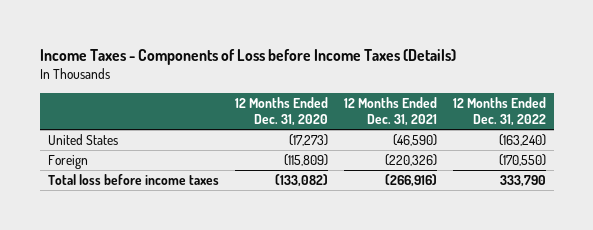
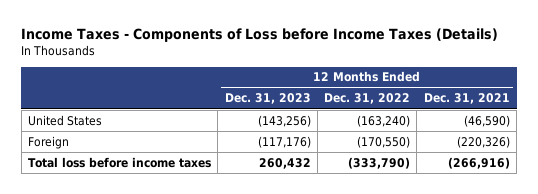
- | 12 Months Ended Dec. 31, 2020 | 12 Months Ended Dec. 31, 2021 | 12 Months Ended Dec. 31, 2022
+ | 12 Months Ended Dec. 31, 2023 | 12 Months Ended Dec. 31, 2022 | 12 Months Ended Dec. 31, 2021
- Total loss before income taxes | (133,082) | (266,916) | 333,790
+ Total loss before income taxes | 260,432 | (333,790) | (266,916)

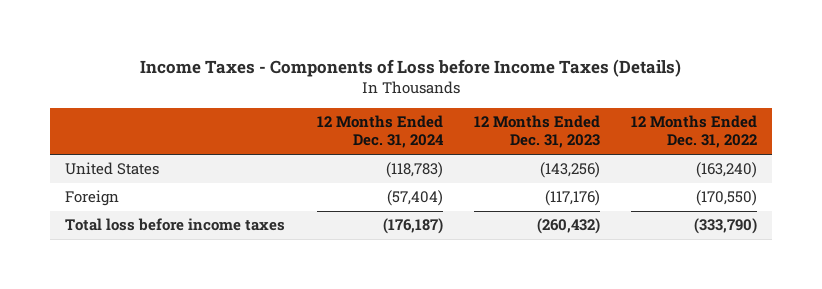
- | 12 Months Ended Dec. 31, 2023 | 12 Months Ended Dec. 31, 2022 | 12 Months Ended Dec. 31, 2021
+ | 12 Months Ended Dec. 31, 2024 | 12 Months Ended Dec. 31, 2023 | 12 Months Ended Dec. 31, 2022
- Total loss before income taxes | 260,432 | (333,790) | (266,916)
+ Total loss before income taxes | (176,187) | (260,432) | (333,790)

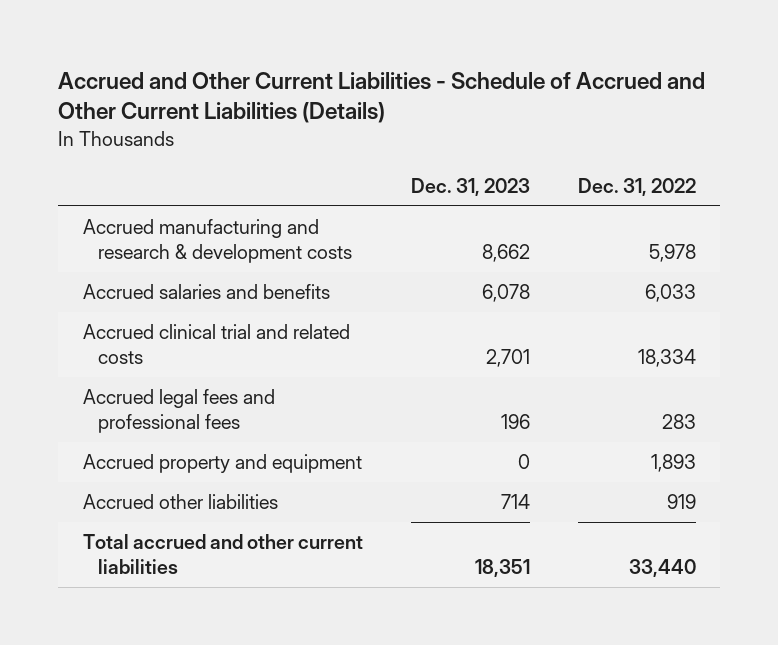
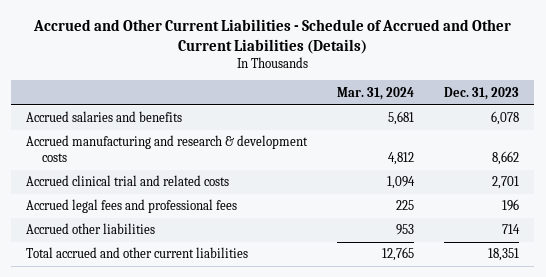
- | Dec. 31, 2023 | Dec. 31, 2022
+ | Mar. 31, 2024 | Dec. 31, 2023
moved down: Accrued manufacturing and research & development costs | 4,812 | 8,662
- Accrued property and equipment | 0 | 1,893

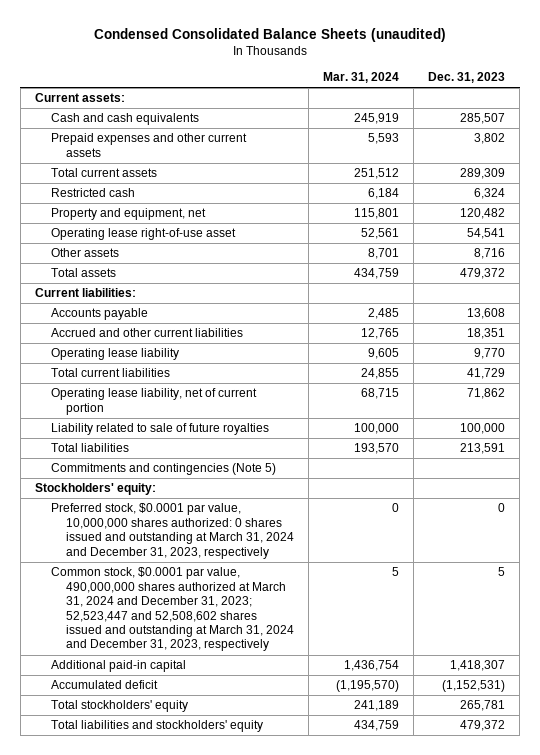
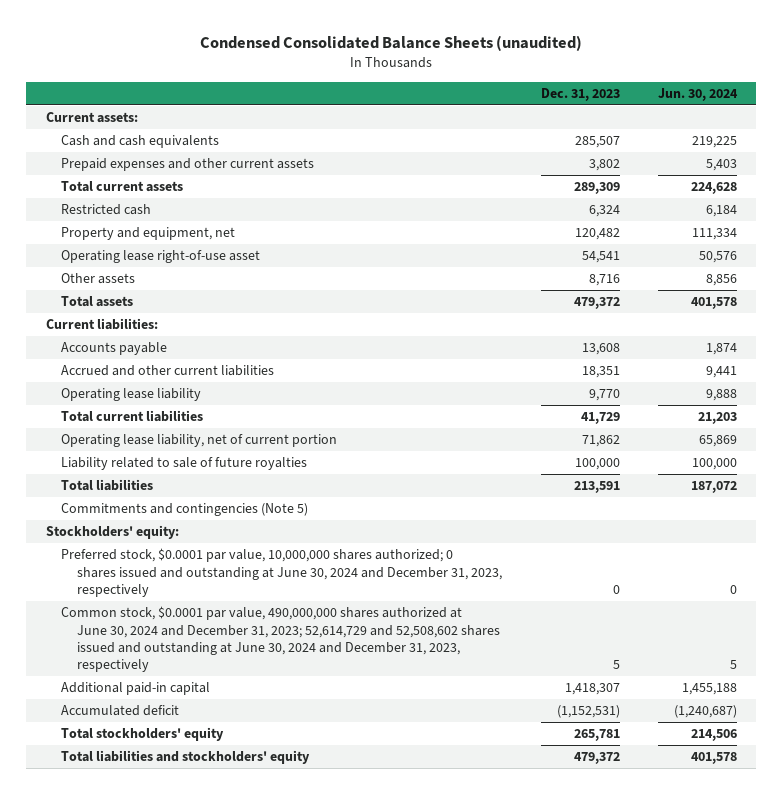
- | Mar. 31, 2024 | Dec. 31, 2023
+ | Dec. 31, 2023 | Jun. 30, 2024
- Preferred stock, $0.0001 par value, 10,000,000 shares authorized: 0 shares issued and outstanding at March 31, 2024 and December 31, 2023, respectively | 0 | 0
- Common stock, $0.0001 par value, 490,000,000 shares authorized at March 31, 2024 and December 31, 2023; 52,523,447 and 52,508,602 shares issued and outstanding at March 31, 2024 and December 31, 2023, respectively | 5 | 5
+ Preferred stock, $0.0001 par value, 10,000,000 shares authorized; 0 shares issued and outstanding at June 30, 2024 and December 31, 2023, respectively | 0 | 0
+ Common stock, $0.0001 par value, 490,000,000 shares authorized at June 30, 2024 and December 31, 2023; 52,614,729 and 52,508,602 shares issued and outstanding at June 30, 2024 and December 31, 2023, respectively | 5 | 5

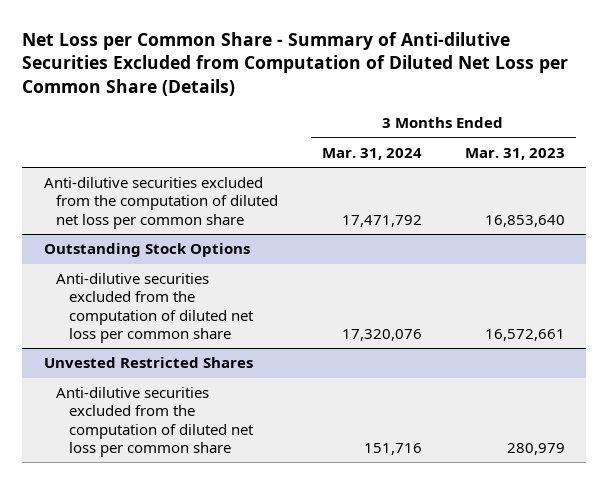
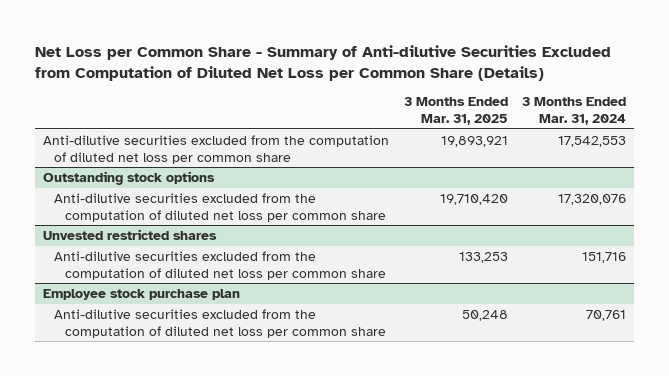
- | 3 Months Ended Mar. 31, 2024 | 3 Months Ended Mar. 31, 2023
+ | 3 Months Ended Mar. 31, 2025 | 3 Months Ended Mar. 31, 2024
- Anti-dilutive securities excluded from the computation of diluted net loss per common share | 17,471,792 | 16,853,640
- Outstanding Stock Options
+ Anti-dilutive securities excluded from the computation of diluted net loss per common share | 19,893,921 | 17,542,553
+ Outstanding stock options
- Unvested Restricted Shares
+ Unvested restricted shares
+ Employee stock purchase plan
+ Anti-dilutive securities excluded from the computation of diluted net loss per common share | 50,248 | 70,761

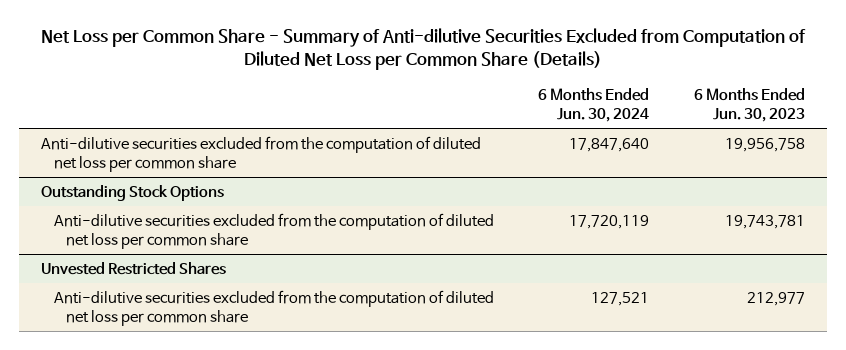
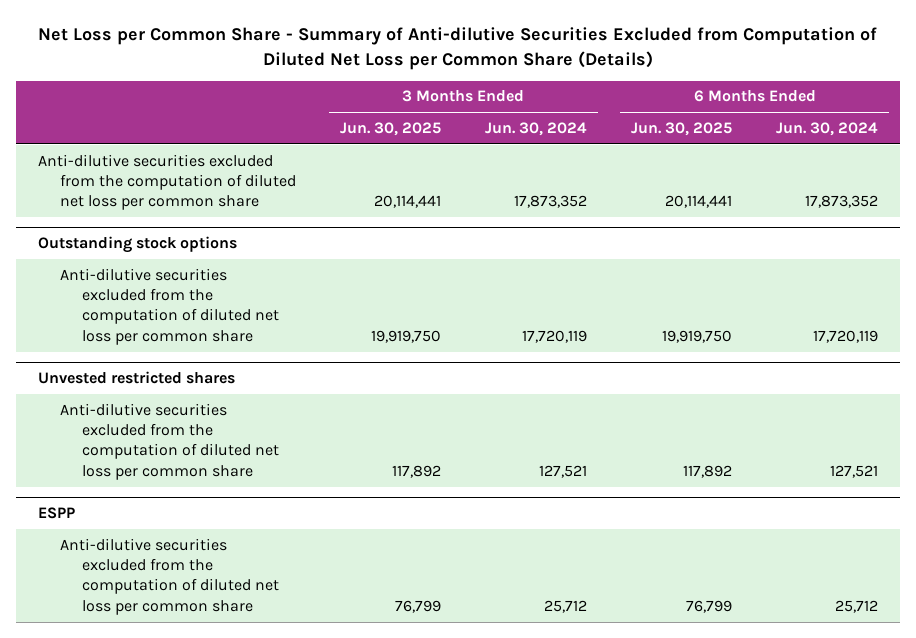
- | 6 Months Ended Jun. 30, 2024 | 6 Months Ended Jun. 30, 2023
+ | 3 Months Ended Jun. 30, 2025 | 3 Months Ended Jun. 30, 2024 | 6 Months Ended Jun. 30, 2025 | 6 Months Ended Jun. 30, 2024
- Anti-dilutive securities excluded from the computation of diluted net loss per common share | 17,847,640 | 19,956,758
- Outstanding Stock Options
+ Anti-dilutive securities excluded from the computation of diluted net loss per common share | 20,114,441 | 17,873,352 | 20,114,441 | 17,873,352
+ Outstanding stock options
- Unvested Restricted Shares
+ Unvested restricted shares
+ ESPP
+ Anti-dilutive securities excluded from the computation of diluted net loss per common share | 76,799 | 25,712 | 76,799 | 25,712

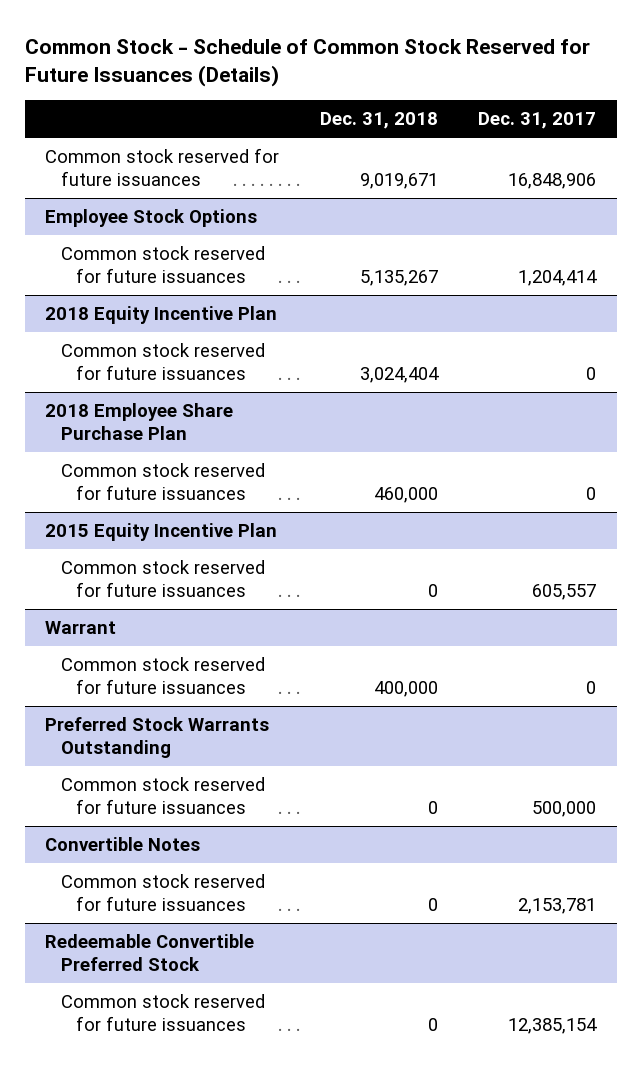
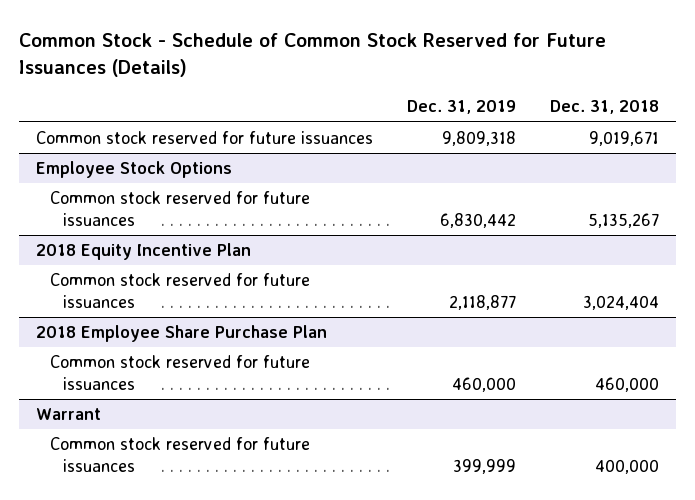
- | Dec. 31, 2018 | Dec. 31, 2017
+ | Dec. 31, 2019 | Dec. 31, 2018
- 2015 Equity Incentive Plan
- Common stock reserved for future issuances | 0 | 605,557
- Preferred Stock Warrants Outstanding
- Common stock reserved for future issuances | 0 | 500,000
- Convertible Notes
- Common stock reserved for future issuances | 0 | 2,153,781
- Redeemable Convertible Preferred Stock
- Common stock reserved for future issuances | 0 | 12,385,154

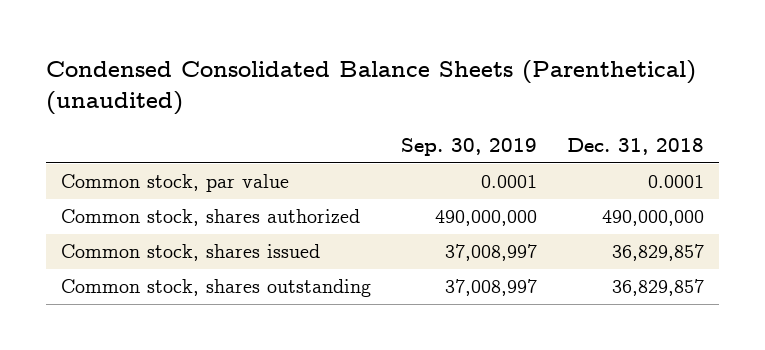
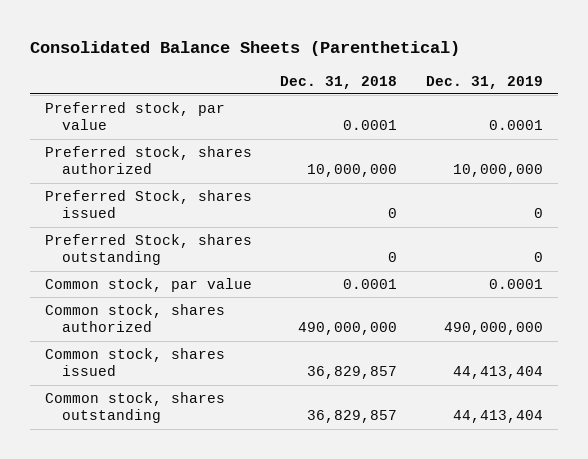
- Condensed Consolidated Balance Sheets (Parenthetical) (unaudited)
+ Consolidated Balance Sheets (Parenthetical)
- | Sep. 30, 2019 | Dec. 31, 2018
+ | Dec. 31, 2018 | Dec. 31, 2019
+ Preferred stock, par value | 0.0001 | 0.0001
+ Preferred stock, shares authorized | 10,000,000 | 10,000,000
+ Preferred Stock, shares issued | 0 | 0
+ Preferred Stock, shares outstanding | 0 | 0

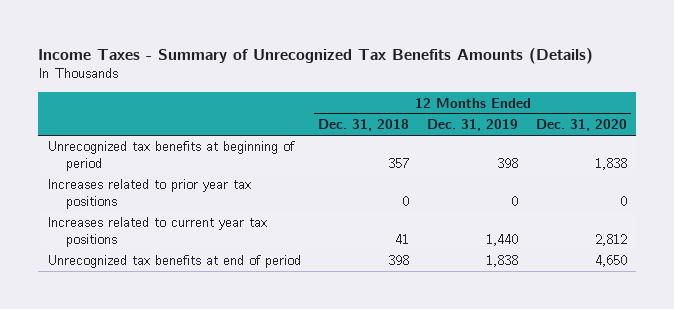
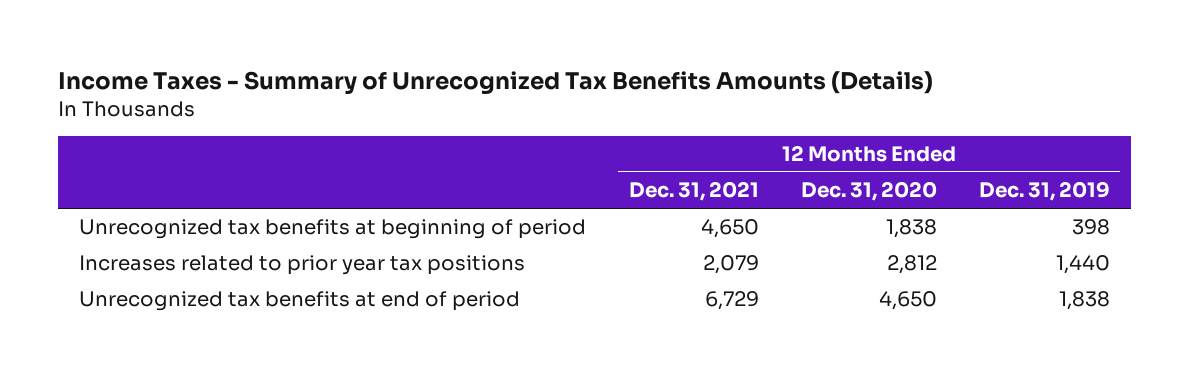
- | 12 Months Ended Dec. 31, 2018 | 12 Months Ended Dec. 31, 2019 | 12 Months Ended Dec. 31, 2020
+ | 12 Months Ended Dec. 31, 2021 | 12 Months Ended Dec. 31, 2020 | 12 Months Ended Dec. 31, 2019
- Increases related to prior year tax positions | 0 | 0 | 0
- Increases related to current year tax positions | 41 | 1,440 | 2,812
+ Increases related to prior year tax positions | 2,079 | 2,812 | 1,440

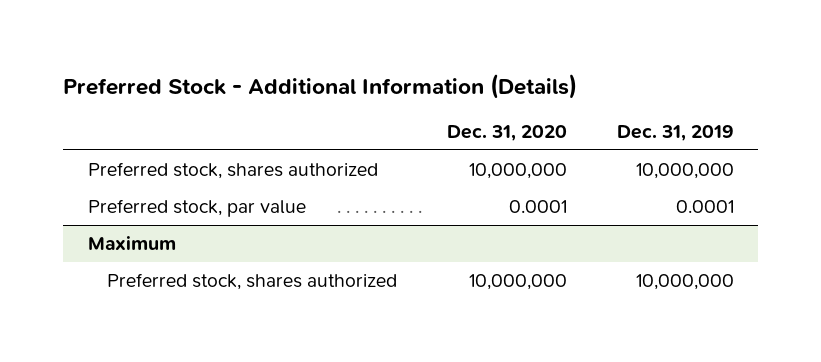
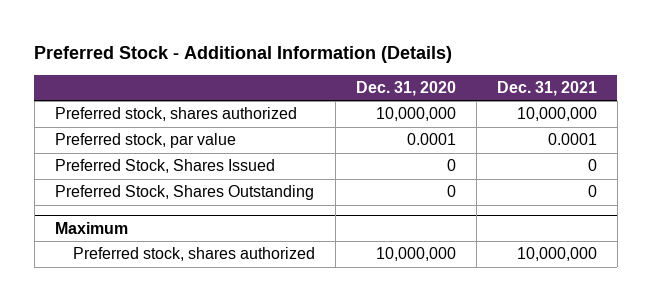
- | Dec. 31, 2020 | Dec. 31, 2019
+ | Dec. 31, 2020 | Dec. 31, 2021
+ Preferred Stock, Shares Issued | 0 | 0
+ Preferred Stock, Shares Outstanding | 0 | 0

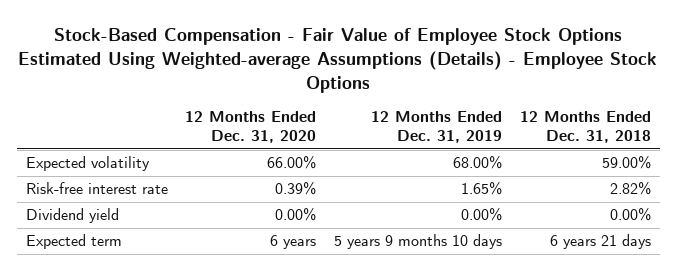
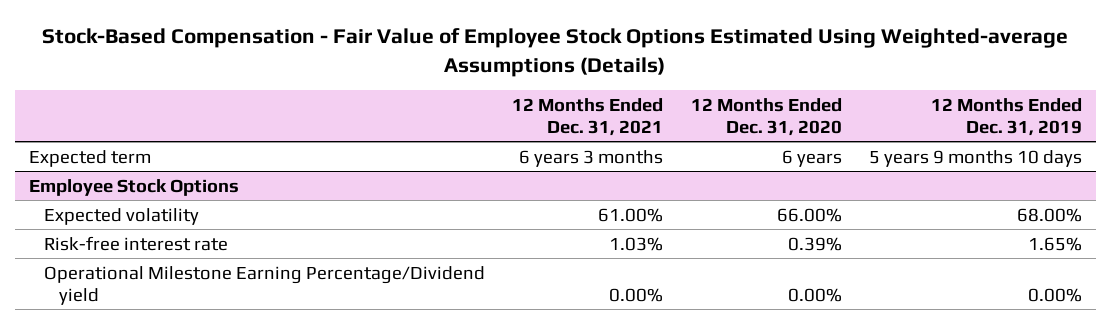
- Stock-Based Compensation - Fair Value of Employee Stock Options Estimated Using Weighted-average Assumptions (Details) - Employee Stock Options
+ Stock-Based Compensation - Fair Value of Employee Stock Options Estimated Using Weighted-average Assumptions (Details)
- | 12 Months Ended Dec. 31, 2020 | 12 Months Ended Dec. 31, 2019 | 12 Months Ended Dec. 31, 2018
+ | 12 Months Ended Dec. 31, 2021 | 12 Months Ended Dec. 31, 2020 | 12 Months Ended Dec. 31, 2019
moved up: Expected term | 6 years 3 months | 6 years | 5 years 9 months 10 days
+ Employee Stock Options
- Dividend yield | 0.00% | 0.00% | 0.00%
+ Operational Milestone Earning Percentage/Dividend yield | 0.00% | 0.00% | 0.00%

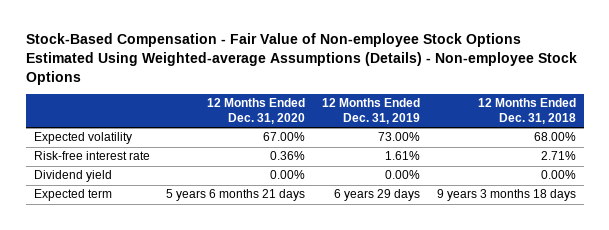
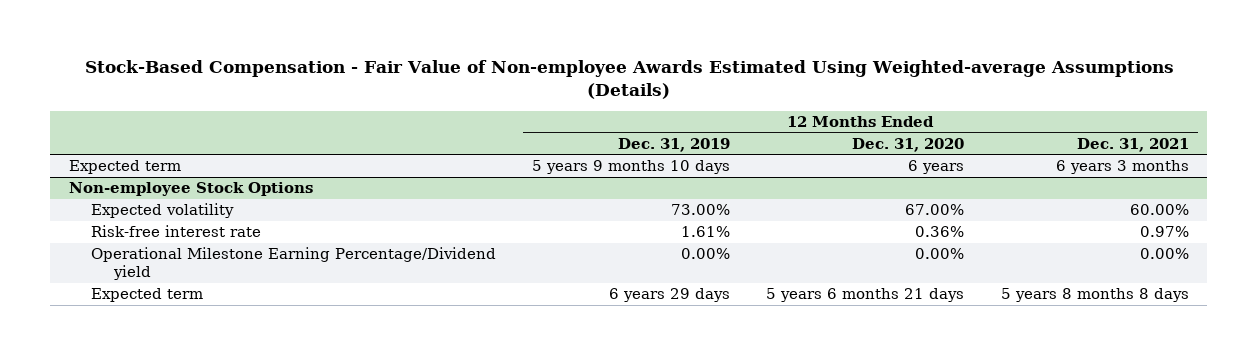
- Stock-Based Compensation - Fair Value of Non-employee Stock Options Estimated Using Weighted-average Assumptions (Details) - Non-employee Stock Options
+ Stock-Based Compensation - Fair Value of Non-employee Awards Estimated Using Weighted-average Assumptions (Details)
- | 12 Months Ended Dec. 31, 2020 | 12 Months Ended Dec. 31, 2019 | 12 Months Ended Dec. 31, 2018
+ | 12 Months Ended Dec. 31, 2019 | 12 Months Ended Dec. 31, 2020 | 12 Months Ended Dec. 31, 2021
+ Expected term | 5 years 9 months 10 days | 6 years | 6 years 3 months
+ Non-employee Stock Options
- Dividend yield | 0.00% | 0.00% | 0.00%
+ Operational Milestone Earning Percentage/Dividend yield | 0.00% | 0.00% | 0.00%

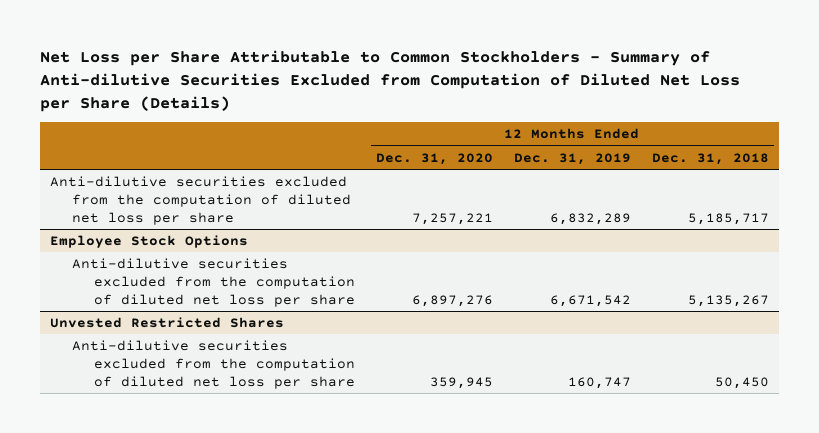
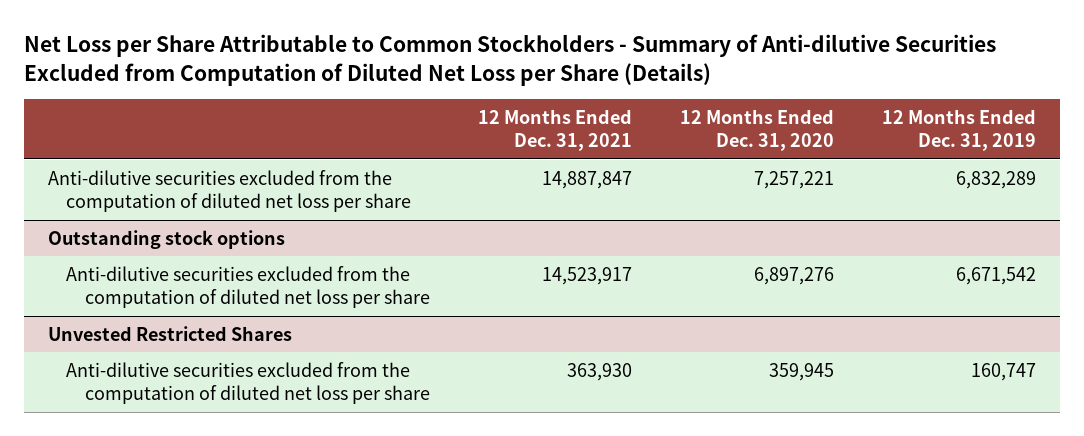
- | 12 Months Ended Dec. 31, 2020 | 12 Months Ended Dec. 31, 2019 | 12 Months Ended Dec. 31, 2018
+ | 12 Months Ended Dec. 31, 2021 | 12 Months Ended Dec. 31, 2020 | 12 Months Ended Dec. 31, 2019
- Employee Stock Options
+ Outstanding stock options

